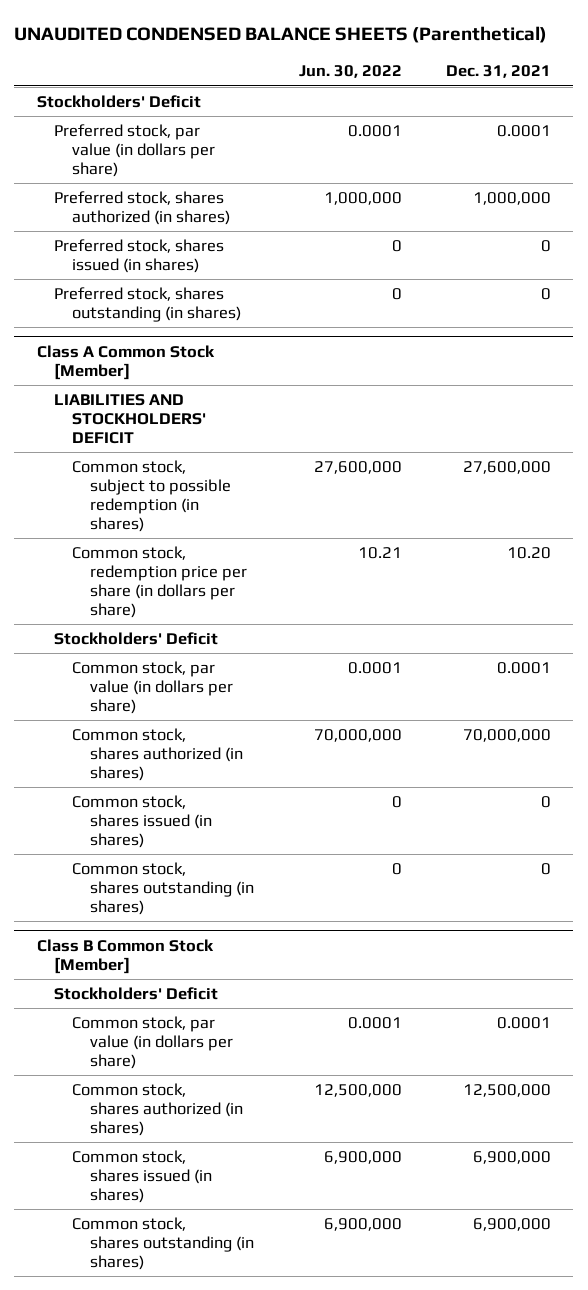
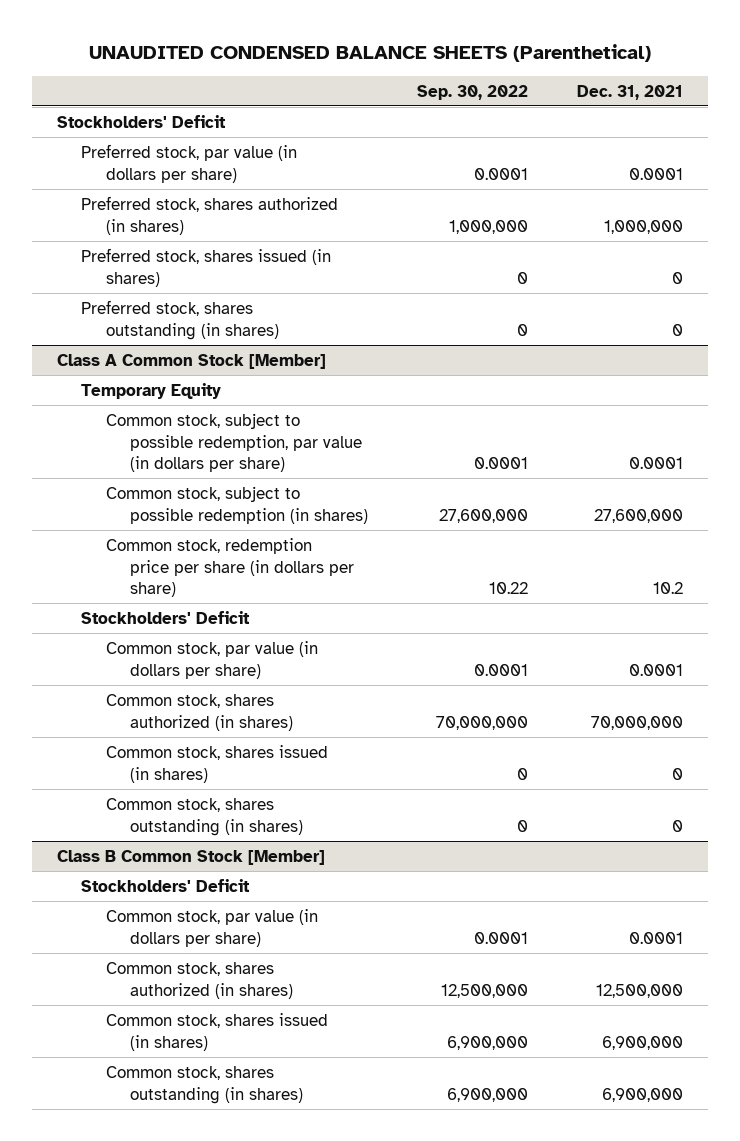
- | Jun. 30, 2022 | Dec. 31, 2021
+ | Sep. 30, 2022 | Dec. 31, 2021
@ Class A Common Stock [Member]
- LIABILITIES AND STOCKHOLDERS' DEFICIT
+ Temporary Equity
+ Common stock, subject to possible redemption, par value (in dollars per share) | 0.0001 | 0.0001
- Common stock, redemption price per share (in dollars per share) | 10.21 | 10.20
+ Common stock, redemption price per share (in dollars per share) | 10.22 | 10.2

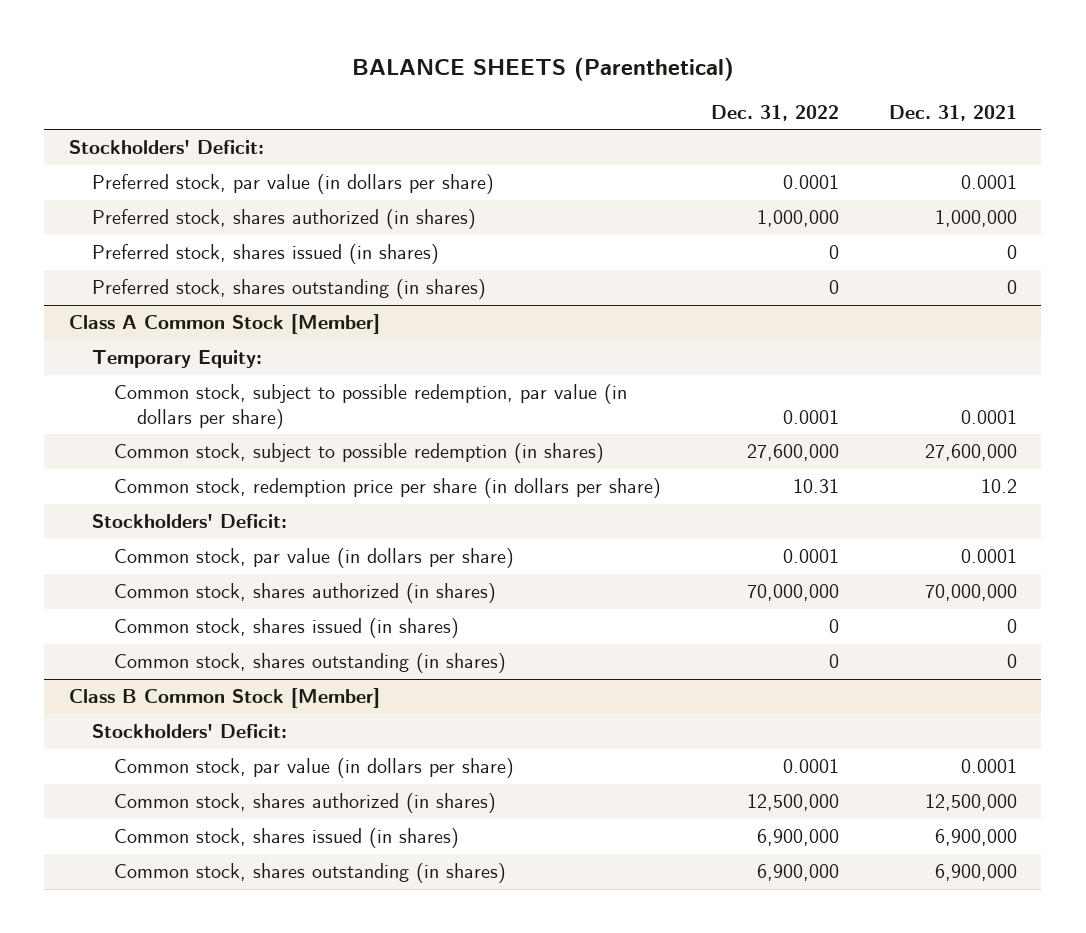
- UNAUDITED CONDENSED BALANCE SHEETS (Parenthetical)
+ BALANCE SHEETS (Parenthetical)
- | Sep. 30, 2022 | Dec. 31, 2021
+ | Dec. 31, 2022 | Dec. 31, 2021
- Stockholders' Deficit
+ Stockholders' Deficit:
@ Class A Common Stock [Member]
- Temporary Equity
+ Temporary Equity:
- Stockholders' Deficit
+ Stockholders' Deficit:
@ Class B Common Stock [Member]
- Stockholders' Deficit
+ Stockholders' Deficit:

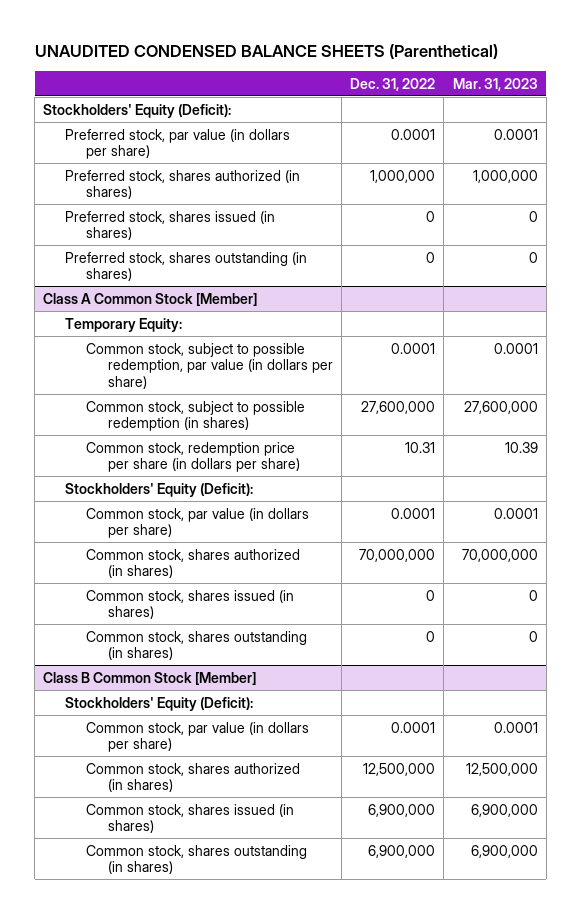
- BALANCE SHEETS (Parenthetical)
+ UNAUDITED CONDENSED BALANCE SHEETS (Parenthetical)
- | Dec. 31, 2022 | Dec. 31, 2021
+ | Dec. 31, 2022 | Mar. 31, 2023
- Stockholders' Deficit:
+ Stockholders' Equity (Deficit):
@ Class A Common Stock [Member]
- Stockholders' Deficit:
+ Stockholders' Equity (Deficit):
@ Class B Common Stock [Member]
- Stockholders' Deficit:
+ Stockholders' Equity (Deficit):

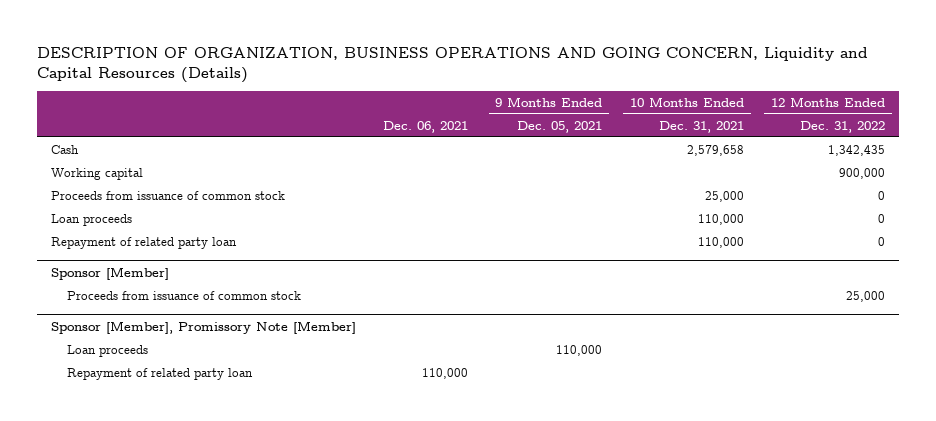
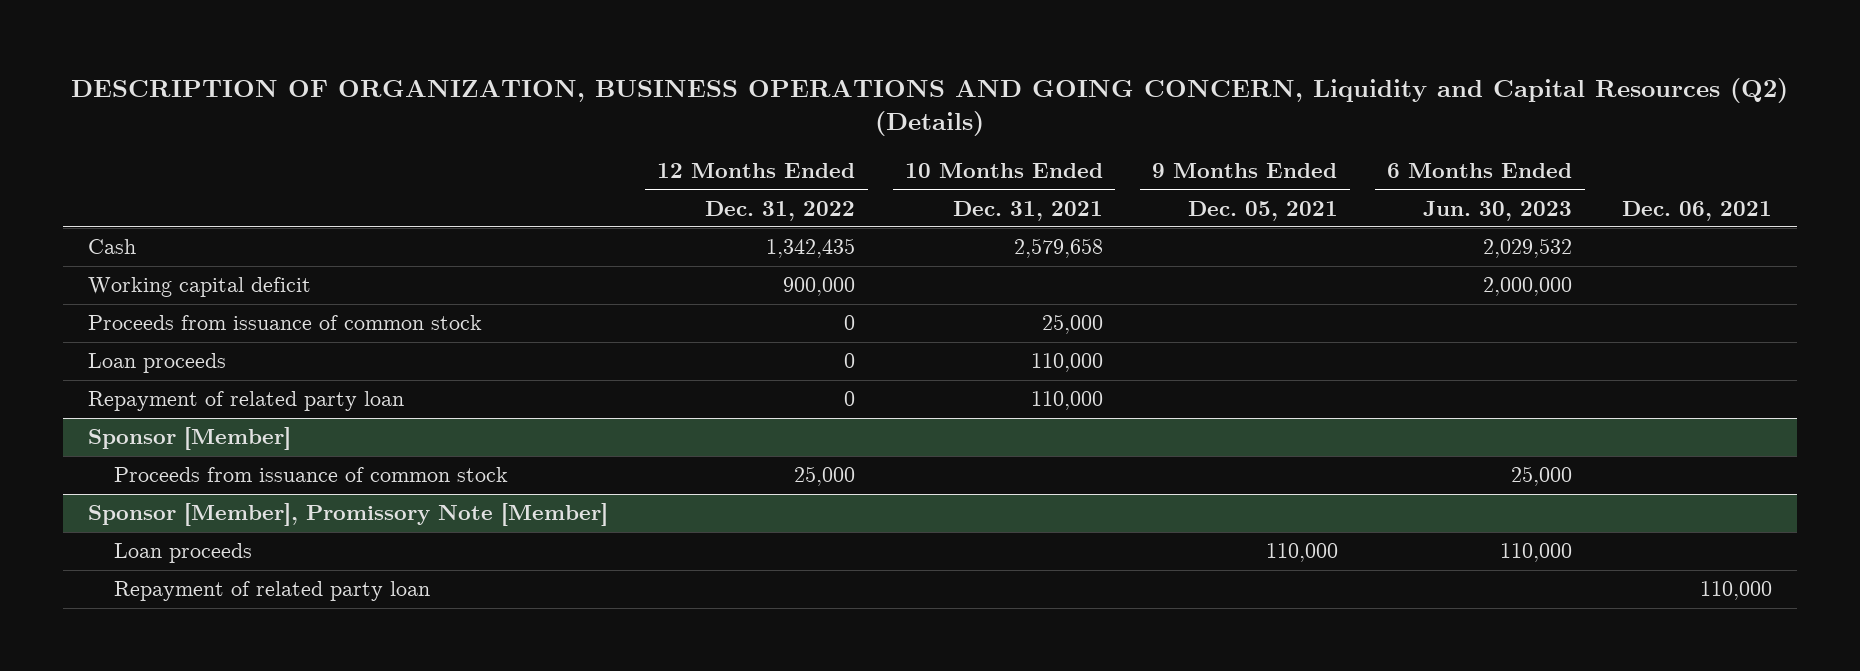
- DESCRIPTION OF ORGANIZATION, BUSINESS OPERATIONS AND GOING CONCERN, Liquidity and Capital Resources (Details)
+ DESCRIPTION OF ORGANIZATION, BUSINESS OPERATIONS AND GOING CONCERN, Liquidity and Capital Resources (Q2) (Details)
- | Dec. 06, 2021 | 9 Months Ended Dec. 05, 2021 | 10 Months Ended Dec. 31, 2021 | 12 Months Ended Dec. 31, 2022
+ | 12 Months Ended Dec. 31, 2022 | 10 Months Ended Dec. 31, 2021 | 9 Months Ended Dec. 05, 2021 | 6 Months Ended Jun. 30, 2023 | Dec. 06, 2021
- Working capital | | | | 900,000
+ Working capital deficit | 900,000 | | | 2,000,000 |

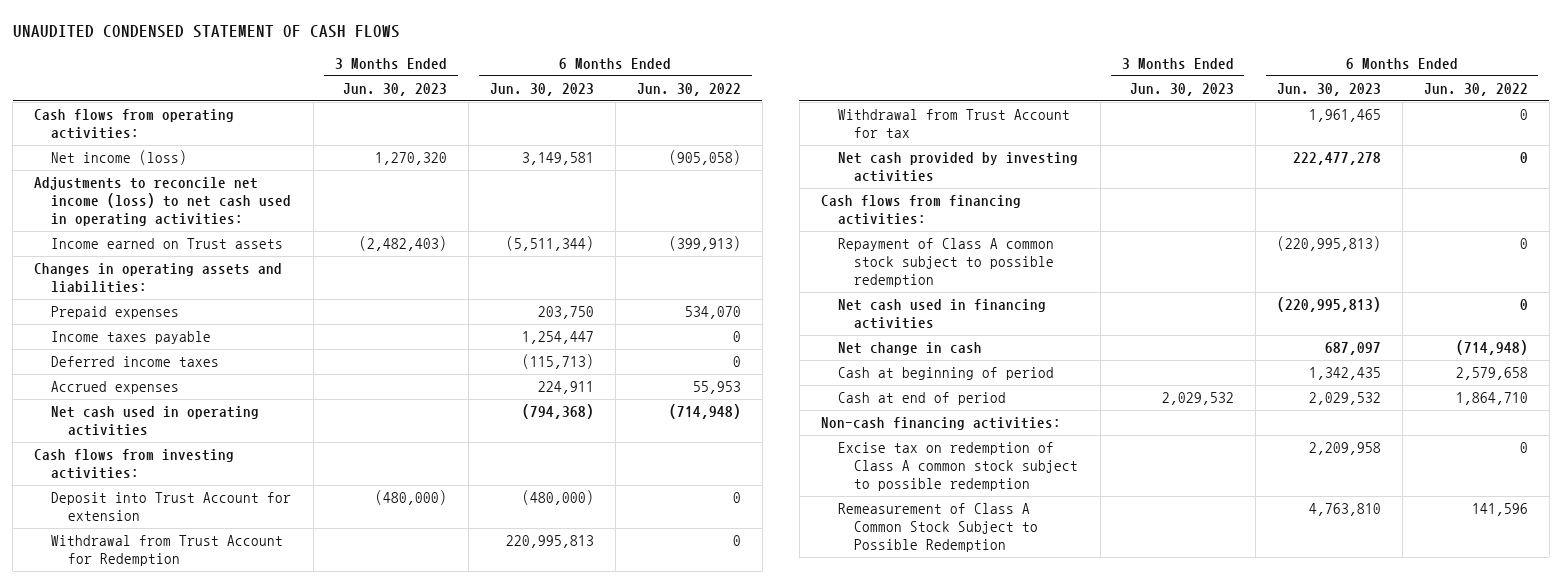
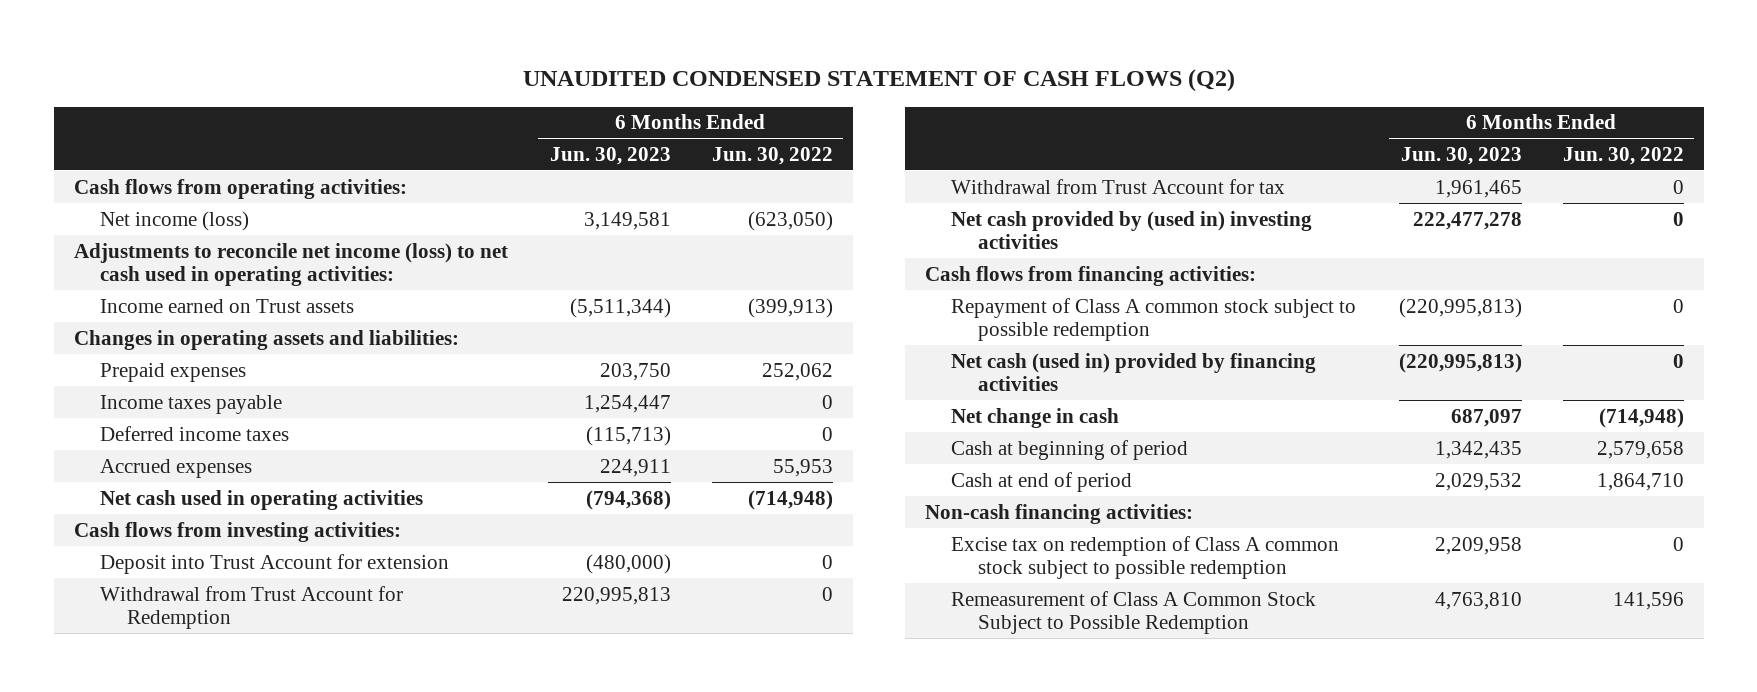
- UNAUDITED CONDENSED STATEMENT OF CASH FLOWS
+ UNAUDITED CONDENSED STATEMENT OF CASH FLOWS (Q2)
- | 3 Months Ended Jun. 30, 2023 | 6 Months Ended Jun. 30, 2023 | 6 Months Ended Jun. 30, 2022
+ | 6 Months Ended Jun. 30, 2023 | 6 Months Ended Jun. 30, 2022
- Net income (loss) | 1,270,320 | 3,149,581 | (905,058)
+ Net income (loss) | 3,149,581 | (623,050)
- Prepaid expenses | | 203,750 | 534,070
+ Prepaid expenses | 203,750 | 252,062
- Net cash provided by investing activities | | 222,477,278 | 0
+ Net cash provided by (used in) investing activities | 222,477,278 | 0
- Net cash used in financing activities | | (220,995,813) | 0
+ Net cash (used in) provided by financing activities | (220,995,813) | 0

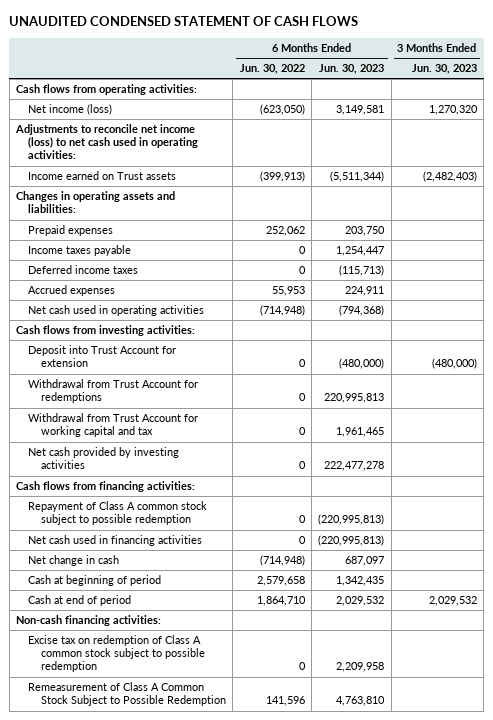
- UNAUDITED CONDENSED STATEMENT OF CASH FLOWS (Q2)
+ UNAUDITED CONDENSED STATEMENT OF CASH FLOWS
- | 6 Months Ended Jun. 30, 2023 | 6 Months Ended Jun. 30, 2022
+ | 6 Months Ended Jun. 30, 2022 | 6 Months Ended Jun. 30, 2023 | 3 Months Ended Jun. 30, 2023
- Withdrawal from Trust Account for Redemption | 220,995,813 | 0
- Withdrawal from Trust Account for tax | 1,961,465 | 0
- Net cash provided by (used in) investing activities | 222,477,278 | 0
+ Withdrawal from Trust Account for redemptions | 0 | 220,995,813 |
+ Withdrawal from Trust Account for working capital and tax | 0 | 1,961,465 |
+ Net cash provided by investing activities | 0 | 222,477,278 |
- Net cash (used in) provided by financing activities | (220,995,813) | 0
+ Net cash used in financing activities | 0 | (220,995,813) |

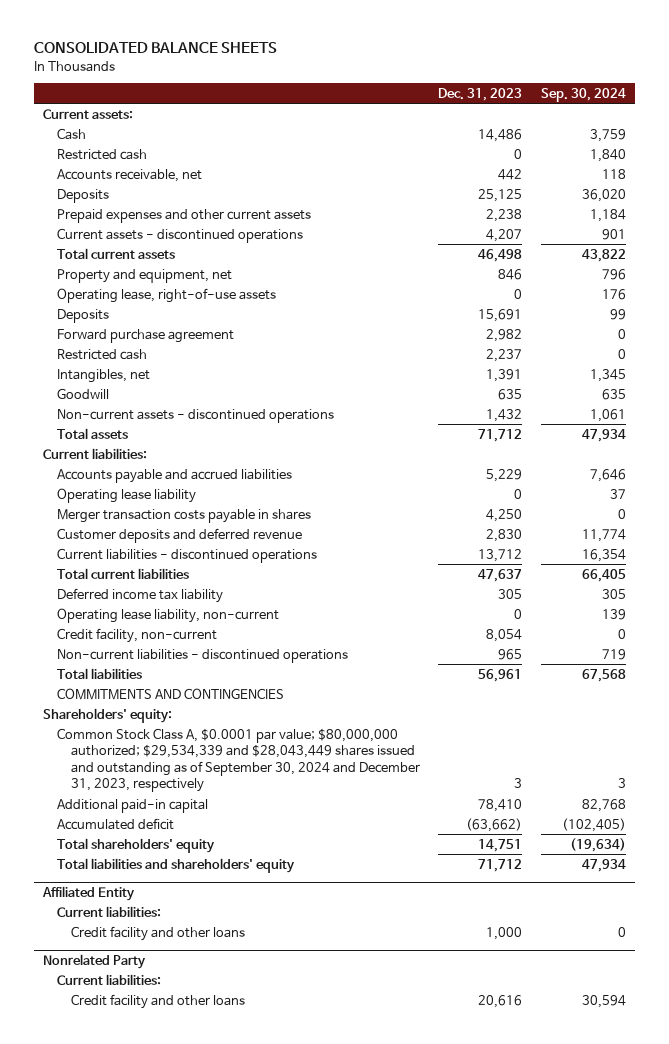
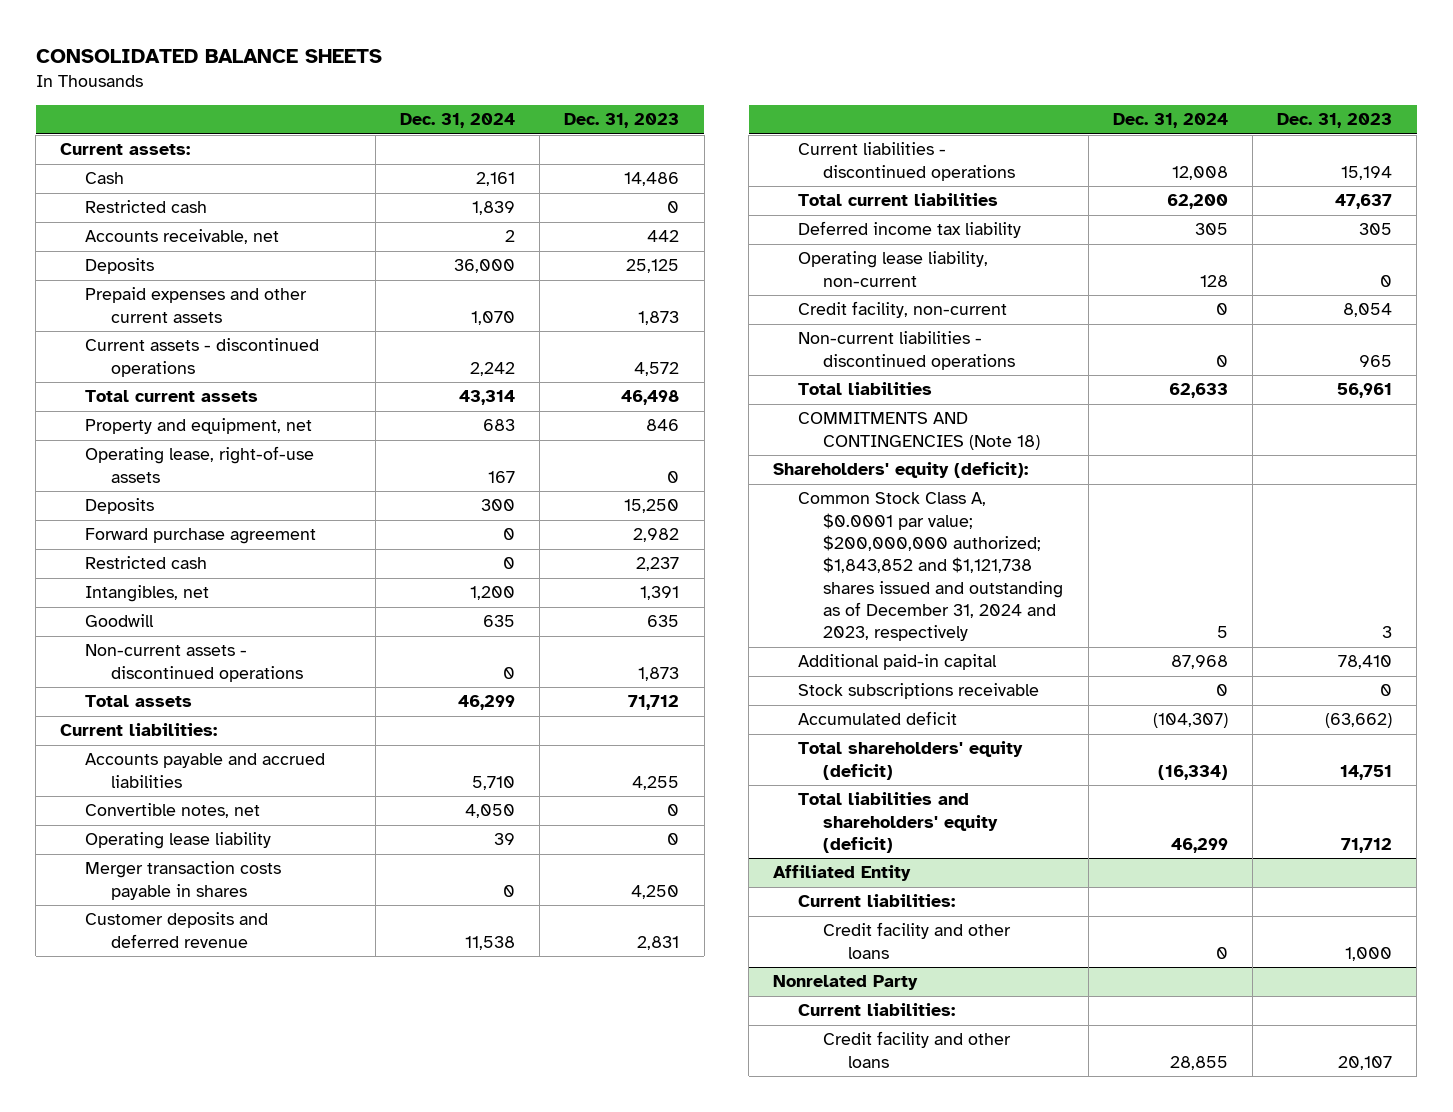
- | Dec. 31, 2023 | Sep. 30, 2024
+ | Dec. 31, 2024 | Dec. 31, 2023
- Prepaid expenses and other current assets | 2,238 | 1,184
- Current assets - discontinued operations | 4,207 | 901
+ Prepaid expenses and other current assets | 1,070 | 1,873
+ Current assets - discontinued operations | 2,242 | 4,572
- Deposits | 15,691 | 99
+ Deposits | 300 | 15,250
- Non-current assets - discontinued operations | 1,432 | 1,061
+ Non-current assets - discontinued operations | 0 | 1,873
- Accounts payable and accrued liabilities | 5,229 | 7,646
+ Accounts payable and accrued liabilities | 5,710 | 4,255
+ Convertible notes, net | 4,050 | 0
- Customer deposits and deferred revenue | 2,830 | 11,774
- Current liabilities - discontinued operations | 13,712 | 16,354
+ Customer deposits and deferred revenue | 11,538 | 2,831
+ Current liabilities - discontinued operations | 12,008 | 15,194
- COMMITMENTS AND CONTINGENCIES
- Shareholders' equity:
- Common Stock Class A, $0.0001 par value; $80,000,000 authorized; $29,534,339 and $28,043,449 shares issued and outstanding as of September 30, 2024 and December 31, 2023, respectively | 3 | 3
+ COMMITMENTS AND CONTINGENCIES (Note 18)
+ Shareholders' equity (deficit):
+ Common Stock Class A, $0.0001 par value; $200,000,000 authorized; $1,843,852 and $1,121,738 shares issued and outstanding as of December 31, 2024 and 2023, respectively | 5 | 3
+ Stock subscriptions receivable | 0 | 0
- Total shareholders' equity | 14,751 | (19,634)
- Total liabilities and shareholders' equity | 71,712 | 47,934
+ Total shareholders' equity (deficit) | (16,334) | 14,751
+ Total liabilities and shareholders' equity (deficit) | 46,299 | 71,712
@ Nonrelated Party
- Credit facility and other loans | 20,616 | 30,594
+ Credit facility and other loans | 28,855 | 20,107

